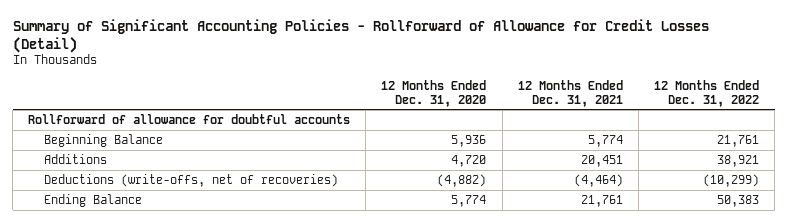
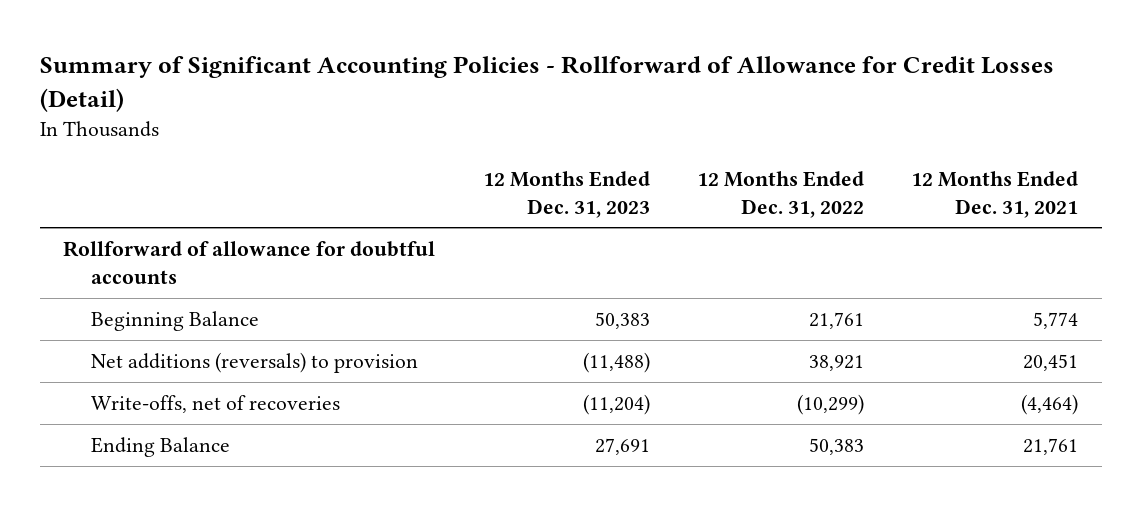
- | 12 Months Ended Dec. 31, 2020 | 12 Months Ended Dec. 31, 2021 | 12 Months Ended Dec. 31, 2022
+ | 12 Months Ended Dec. 31, 2023 | 12 Months Ended Dec. 31, 2022 | 12 Months Ended Dec. 31, 2021
- Additions | 4,720 | 20,451 | 38,921
- Deductions (write-offs, net of recoveries) | (4,882) | (4,464) | (10,299)
+ Net additions (reversals) to provision | (11,488) | 38,921 | 20,451
+ Write-offs, net of recoveries | (11,204) | (10,299) | (4,464)

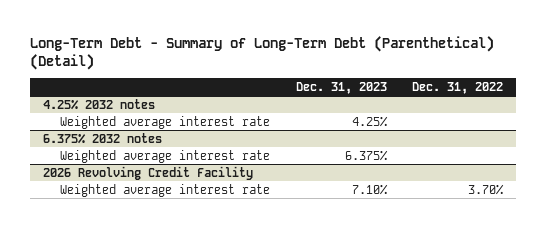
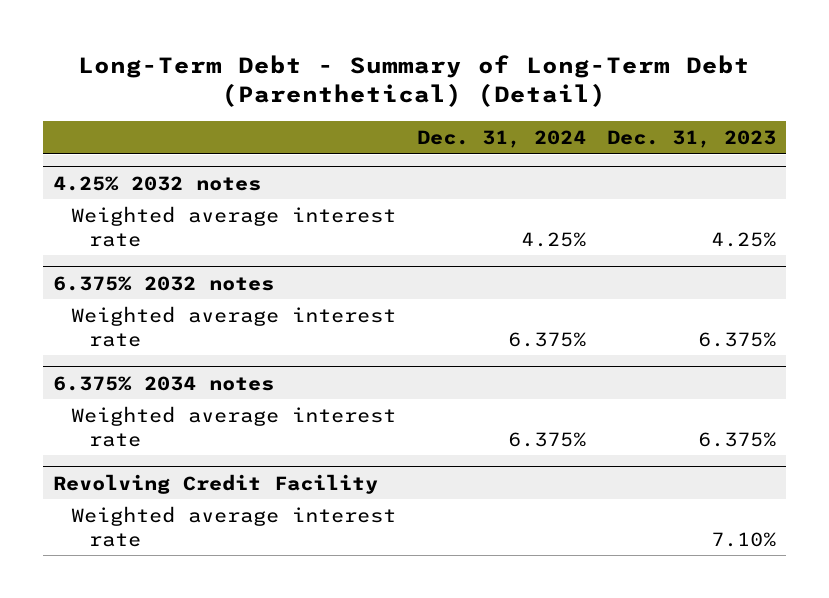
- | Dec. 31, 2023 | Dec. 31, 2022
+ | Dec. 31, 2024 | Dec. 31, 2023
- 2026 Revolving Credit Facility
+ 6.375% 2034 notes
+ Weighted average interest rate | 6.375% | 6.375%
+ Revolving Credit Facility

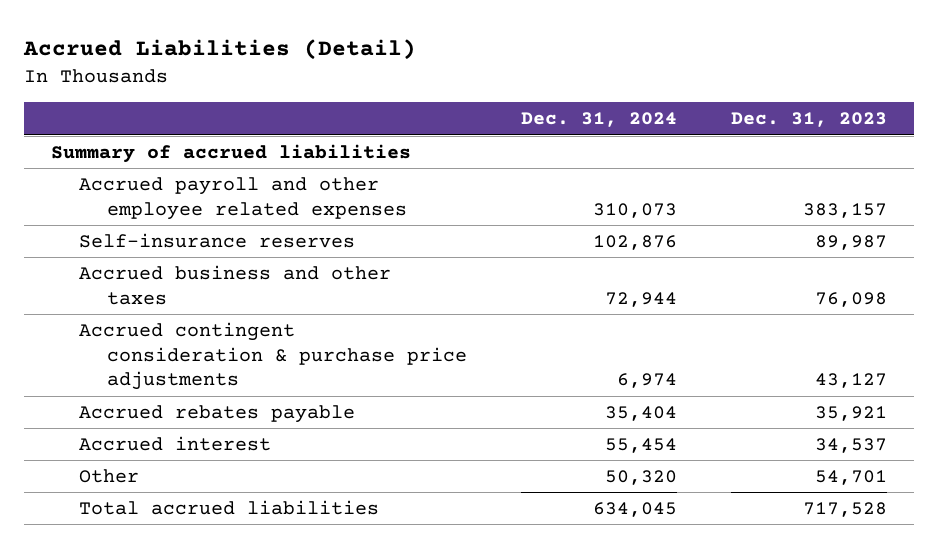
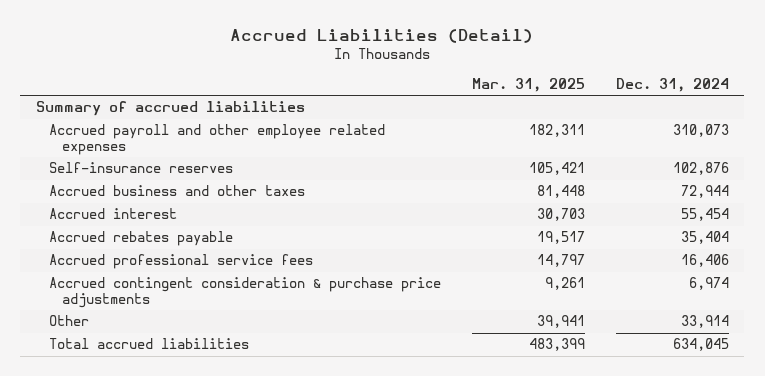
- | Dec. 31, 2024 | Dec. 31, 2023
+ | Mar. 31, 2025 | Dec. 31, 2024
- Other | 50,320 | 54,701
moved down: Accrued rebates payable | 19,517 | 35,404
+ Accrued professional service fees | 14,797 | 16,406
moved down: Accrued contingent consideration & purchase price adjustments | 9,261 | 6,974
+ Other | 39,941 | 33,914

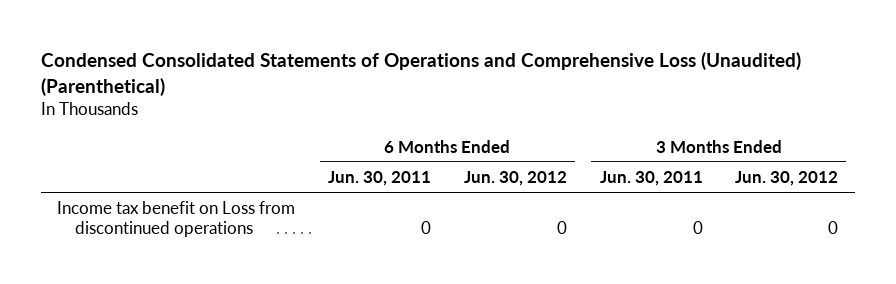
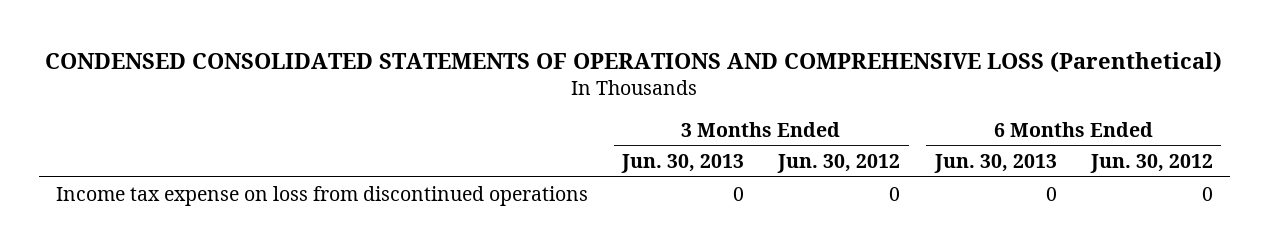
- Condensed Consolidated Statements of Operations and Comprehensive Loss (Unaudited) (Parenthetical)
+ CONDENSED CONSOLIDATED STATEMENTS OF OPERATIONS AND COMPREHENSIVE LOSS (Parenthetical)
- | 6 Months Ended Jun. 30, 2011 | 6 Months Ended Jun. 30, 2012 | 3 Months Ended Jun. 30, 2011 | 3 Months Ended Jun. 30, 2012
+ | 3 Months Ended Jun. 30, 2013 | 3 Months Ended Jun. 30, 2012 | 6 Months Ended Jun. 30, 2013 | 6 Months Ended Jun. 30, 2012
- Income tax benefit on Loss from discontinued operations | 0 | 0 | 0 | 0
+ Income tax expense on loss from discontinued operations | 0 | 0 | 0 | 0

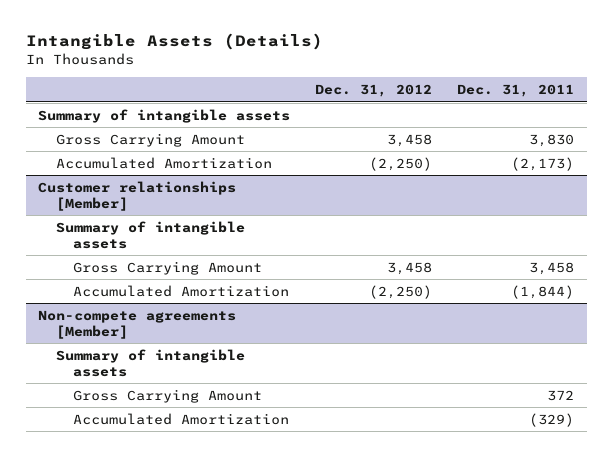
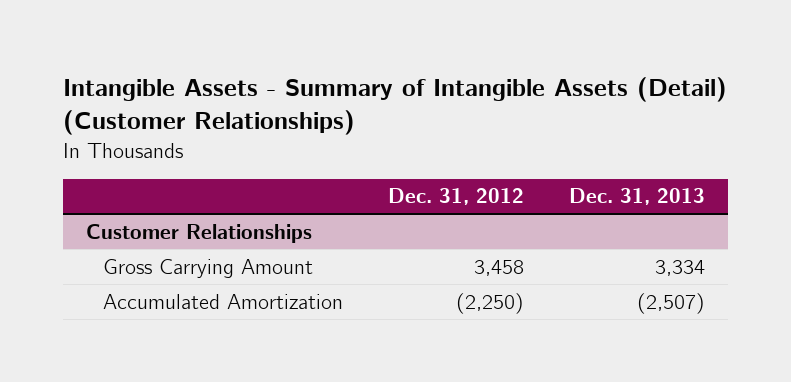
- Intangible Assets (Details)
+ Intangible Assets - Summary of Intangible Assets (Detail) (Customer Relationships)
- | Dec. 31, 2012 | Dec. 31, 2011
+ | Dec. 31, 2012 | Dec. 31, 2013
- Summary of intangible assets
- Gross Carrying Amount | 3,458 | 3,830
- Accumulated Amortization | (2,250) | (2,173)
- Customer relationships [Member]
- Summary of intangible assets
+ Customer Relationships
- Non-compete agreements [Member]
- Summary of intangible assets
- Gross Carrying Amount | | 372
- Accumulated Amortization | | (329)

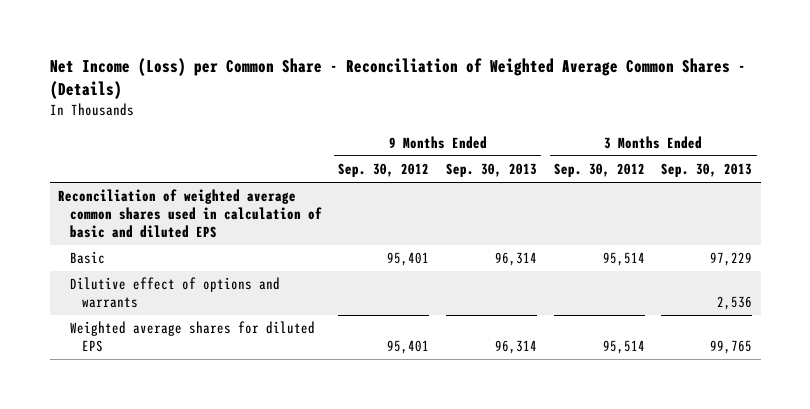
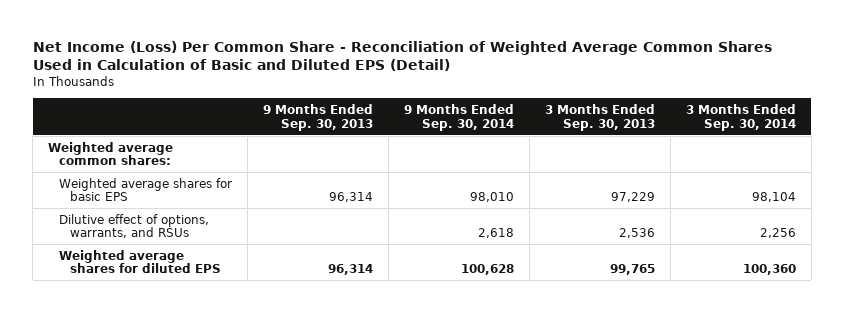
- Net Income (Loss) per Common Share - Reconciliation of Weighted Average Common Shares - (Details)
+ Net Income (Loss) Per Common Share - Reconciliation of Weighted Average Common Shares Used in Calculation of Basic and Diluted EPS (Detail)
- | 9 Months Ended Sep. 30, 2012 | 9 Months Ended Sep. 30, 2013 | 3 Months Ended Sep. 30, 2012 | 3 Months Ended Sep. 30, 2013
+ | 9 Months Ended Sep. 30, 2013 | 9 Months Ended Sep. 30, 2014 | 3 Months Ended Sep. 30, 2013 | 3 Months Ended Sep. 30, 2014
- Reconciliation of weighted average common shares used in calculation of basic and diluted EPS
- Basic | 95,401 | 96,314 | 95,514 | 97,229
- Dilutive effect of options and warrants | | | | 2,536
+ Weighted average common shares:
+ Weighted average shares for basic EPS | 96,314 | 98,010 | 97,229 | 98,104
+ Dilutive effect of options, warrants, and RSUs | | 2,618 | 2,536 | 2,256

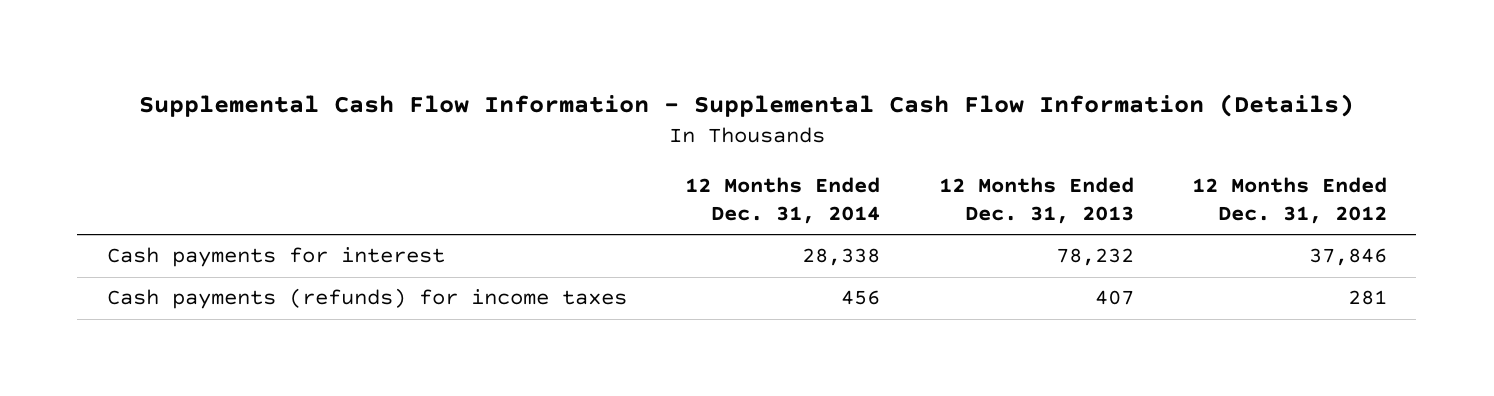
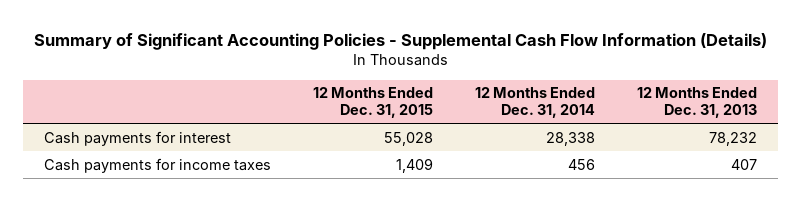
- Supplemental Cash Flow Information - Supplemental Cash Flow Information (Details)
+ Summary of Significant Accounting Policies - Supplemental Cash Flow Information (Details)
- | 12 Months Ended Dec. 31, 2014 | 12 Months Ended Dec. 31, 2013 | 12 Months Ended Dec. 31, 2012
+ | 12 Months Ended Dec. 31, 2015 | 12 Months Ended Dec. 31, 2014 | 12 Months Ended Dec. 31, 2013
- Cash payments (refunds) for income taxes | 456 | 407 | 281
+ Cash payments for income taxes | 1,409 | 456 | 407

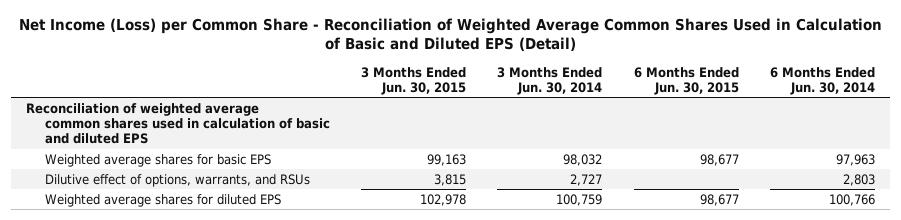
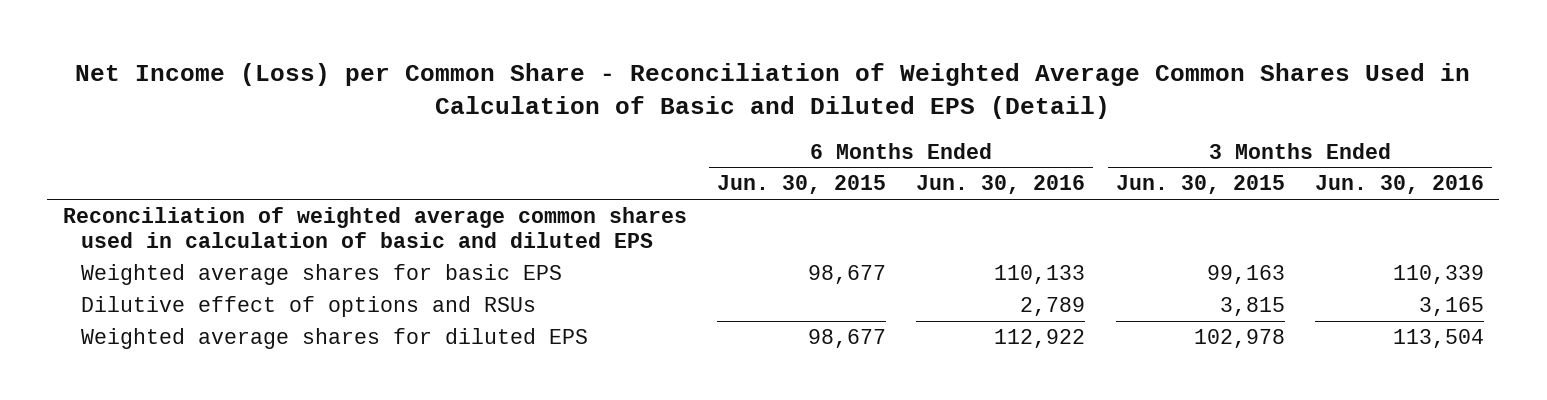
- | 3 Months Ended Jun. 30, 2015 | 3 Months Ended Jun. 30, 2014 | 6 Months Ended Jun. 30, 2015 | 6 Months Ended Jun. 30, 2014
+ | 6 Months Ended Jun. 30, 2015 | 6 Months Ended Jun. 30, 2016 | 3 Months Ended Jun. 30, 2015 | 3 Months Ended Jun. 30, 2016
- Dilutive effect of options, warrants, and RSUs | 3,815 | 2,727 | | 2,803
+ Dilutive effect of options and RSUs | | 2,789 | 3,815 | 3,165

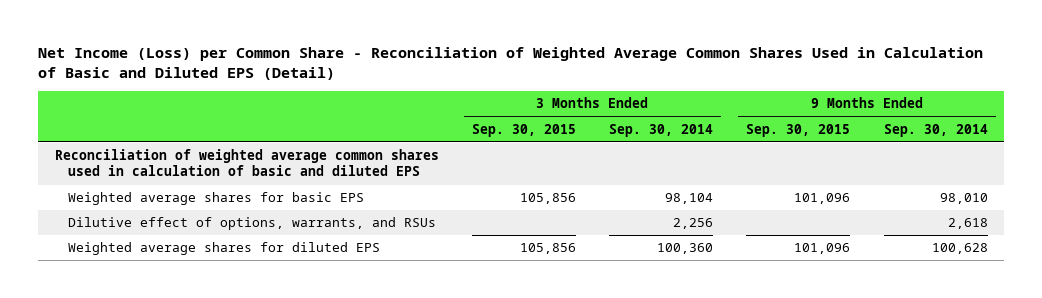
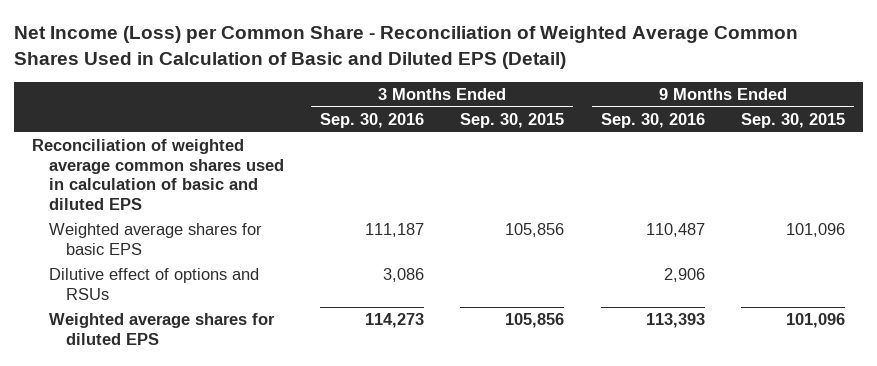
- | 3 Months Ended Sep. 30, 2015 | 3 Months Ended Sep. 30, 2014 | 9 Months Ended Sep. 30, 2015 | 9 Months Ended Sep. 30, 2014
+ | 3 Months Ended Sep. 30, 2016 | 3 Months Ended Sep. 30, 2015 | 9 Months Ended Sep. 30, 2016 | 9 Months Ended Sep. 30, 2015
- Dilutive effect of options, warrants, and RSUs | | 2,256 | | 2,618
+ Dilutive effect of options and RSUs | 3,086 | | 2,906 |

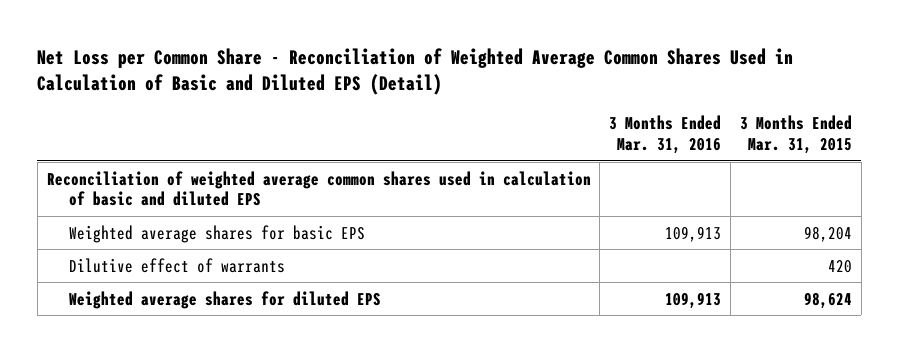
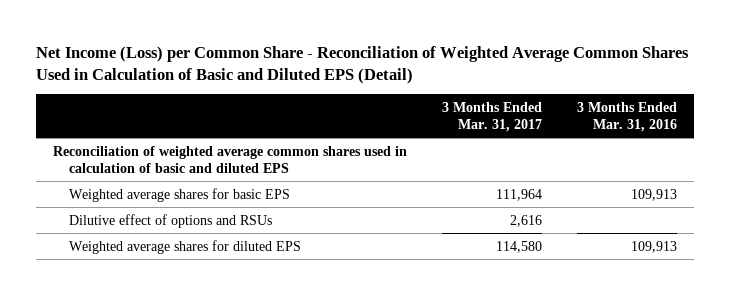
- Net Loss per Common Share - Reconciliation of Weighted Average Common Shares Used in Calculation of Basic and Diluted EPS (Detail)
+ Net Income (Loss) per Common Share - Reconciliation of Weighted Average Common Shares Used in Calculation of Basic and Diluted EPS (Detail)
- | 3 Months Ended Mar. 31, 2016 | 3 Months Ended Mar. 31, 2015
+ | 3 Months Ended Mar. 31, 2017 | 3 Months Ended Mar. 31, 2016
- Dilutive effect of warrants | | 420
+ Dilutive effect of options and RSUs | 2,616 |

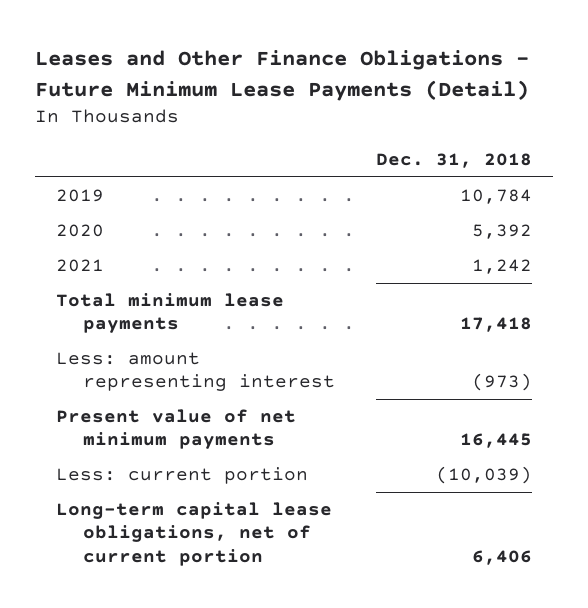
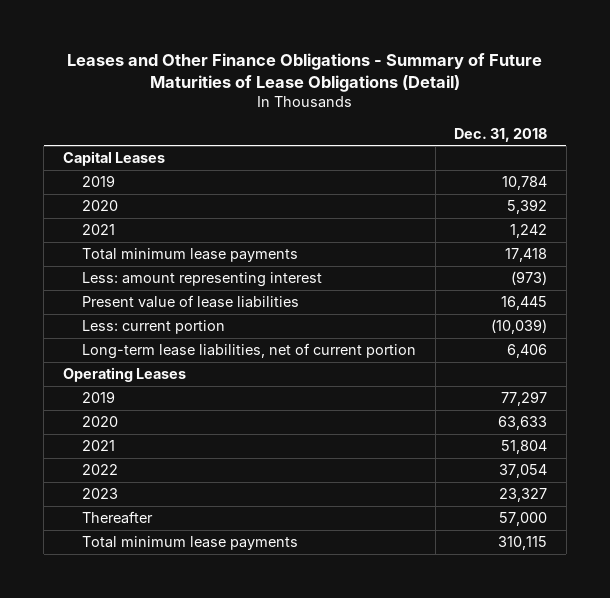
- Leases and Other Finance Obligations - Future Minimum Lease Payments (Detail)
+ Leases and Other Finance Obligations - Summary of Future Maturities of Lease Obligations (Detail)
+ Capital Leases
- Present value of net minimum payments | 16,445
+ Present value of lease liabilities | 16,445
- Long-term capital lease obligations, net of current portion | 6,406
+ Long-term lease liabilities, net of current portion | 6,406
+ Operating Leases
+ 2019 | 77,297
+ 2020 | 63,633
+ 2021 | 51,804
+ 2022 | 37,054
+ 2023 | 23,327
+ Thereafter | 57,000
+ Total minimum lease payments | 310,115

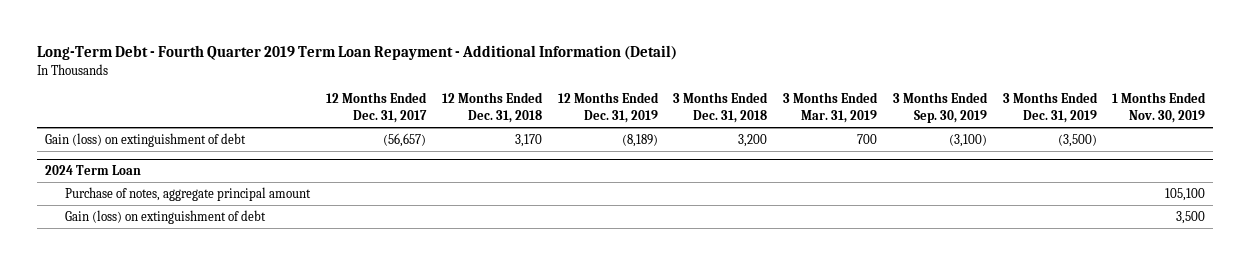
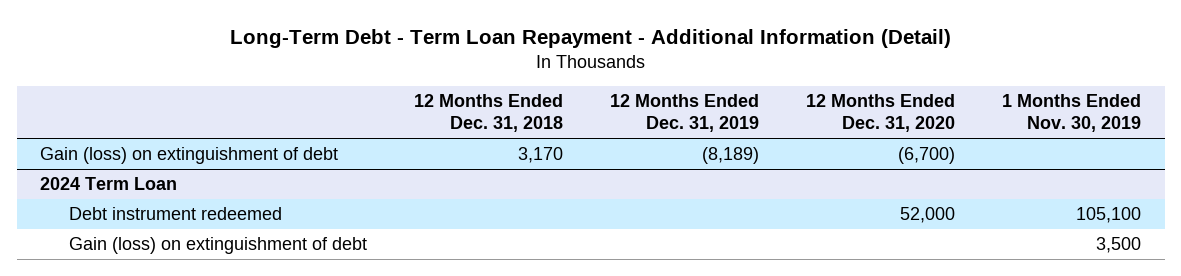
- Long-Term Debt - Fourth Quarter 2019 Term Loan Repayment - Additional Information (Detail)
+ Long-Term Debt - Term Loan Repayment - Additional Information (Detail)
- | 12 Months Ended Dec. 31, 2017 | 12 Months Ended Dec. 31, 2018 | 12 Months Ended Dec. 31, 2019 | 3 Months Ended Dec. 31, 2018 | 3 Months Ended Mar. 31, 2019 | 3 Months Ended Sep. 30, 2019 | 3 Months Ended Dec. 31, 2019 | 1 Months Ended Nov. 30, 2019
+ | 12 Months Ended Dec. 31, 2018 | 12 Months Ended Dec. 31, 2019 | 12 Months Ended Dec. 31, 2020 | 1 Months Ended Nov. 30, 2019
@ 2024 Term Loan
- Purchase of notes, aggregate principal amount | | | | | | | | 105,100
+ Debt instrument redeemed | | | 52,000 | 105,100

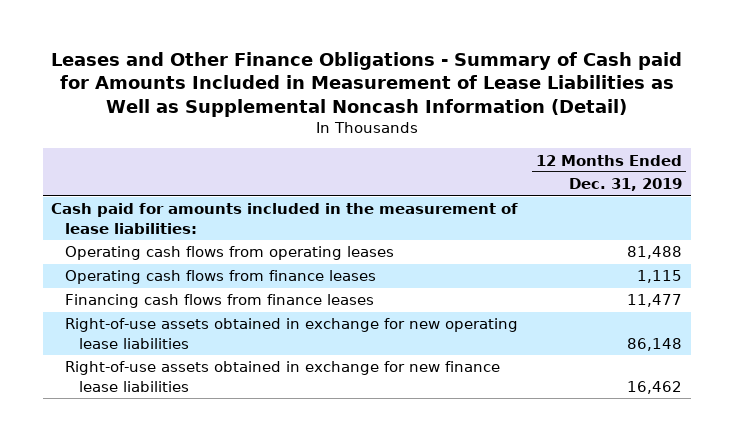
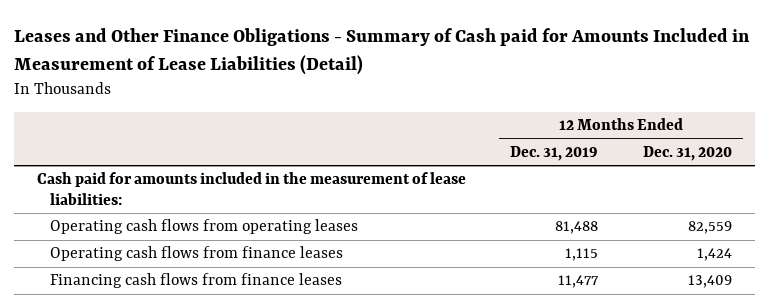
- Leases and Other Finance Obligations - Summary of Cash paid for Amounts Included in Measurement of Lease Liabilities as Well as Supplemental Noncash Information (Detail)
+ Leases and Other Finance Obligations - Summary of Cash paid for Amounts Included in Measurement of Lease Liabilities (Detail)
- | 12 Months Ended Dec. 31, 2019
+ | 12 Months Ended Dec. 31, 2019 | 12 Months Ended Dec. 31, 2020
- Right-of-use assets obtained in exchange for new operating lease liabilities | 86,148
- Right-of-use assets obtained in exchange for new finance lease liabilities | 16,462

